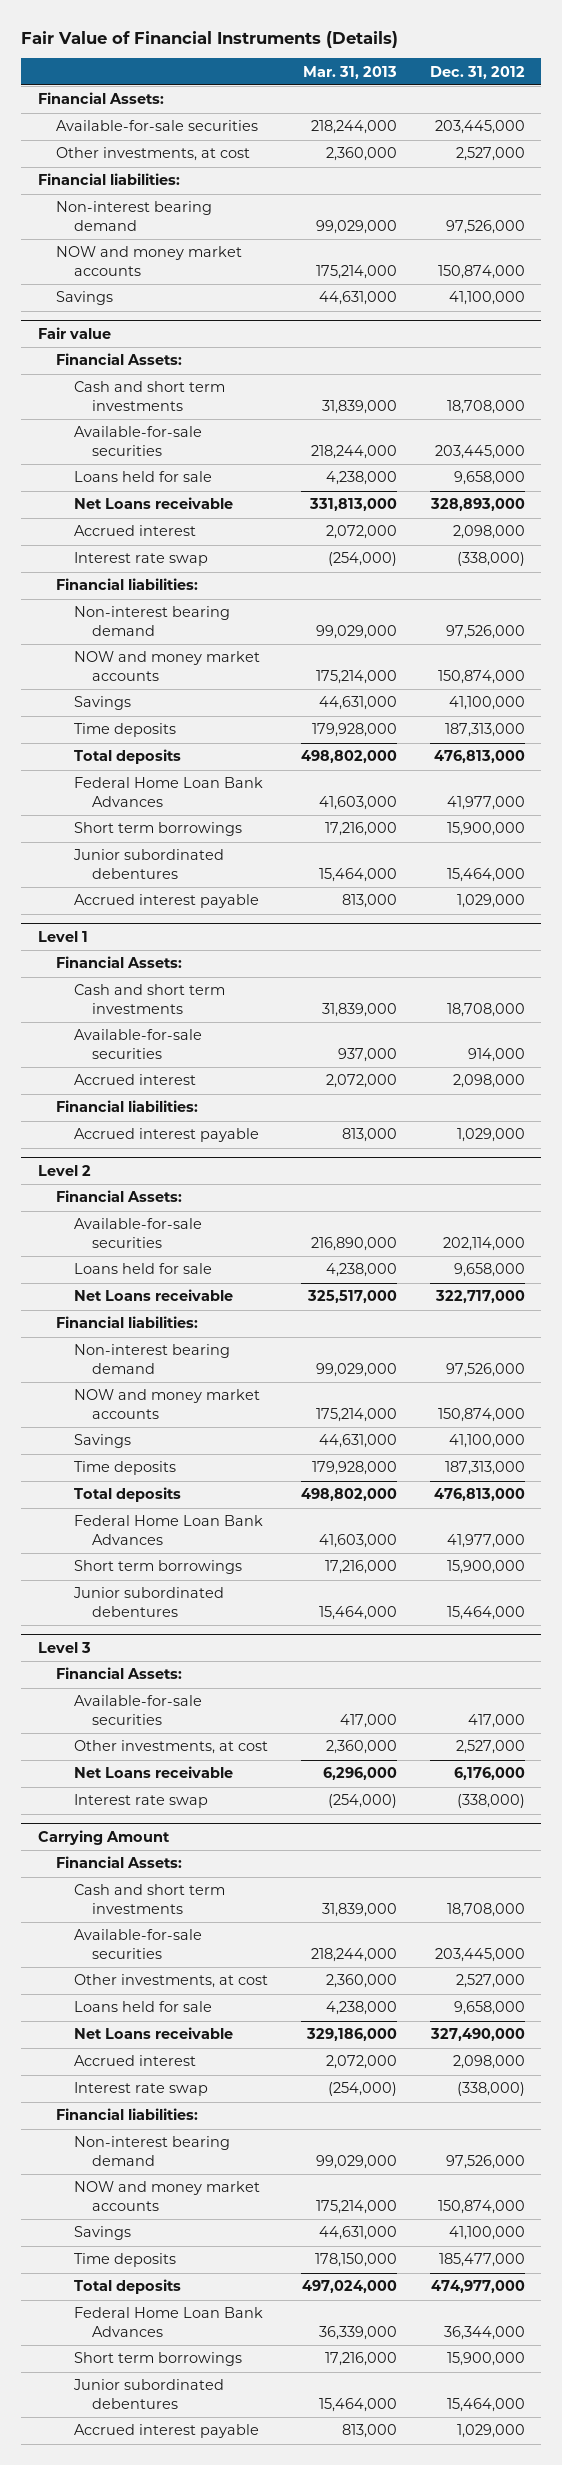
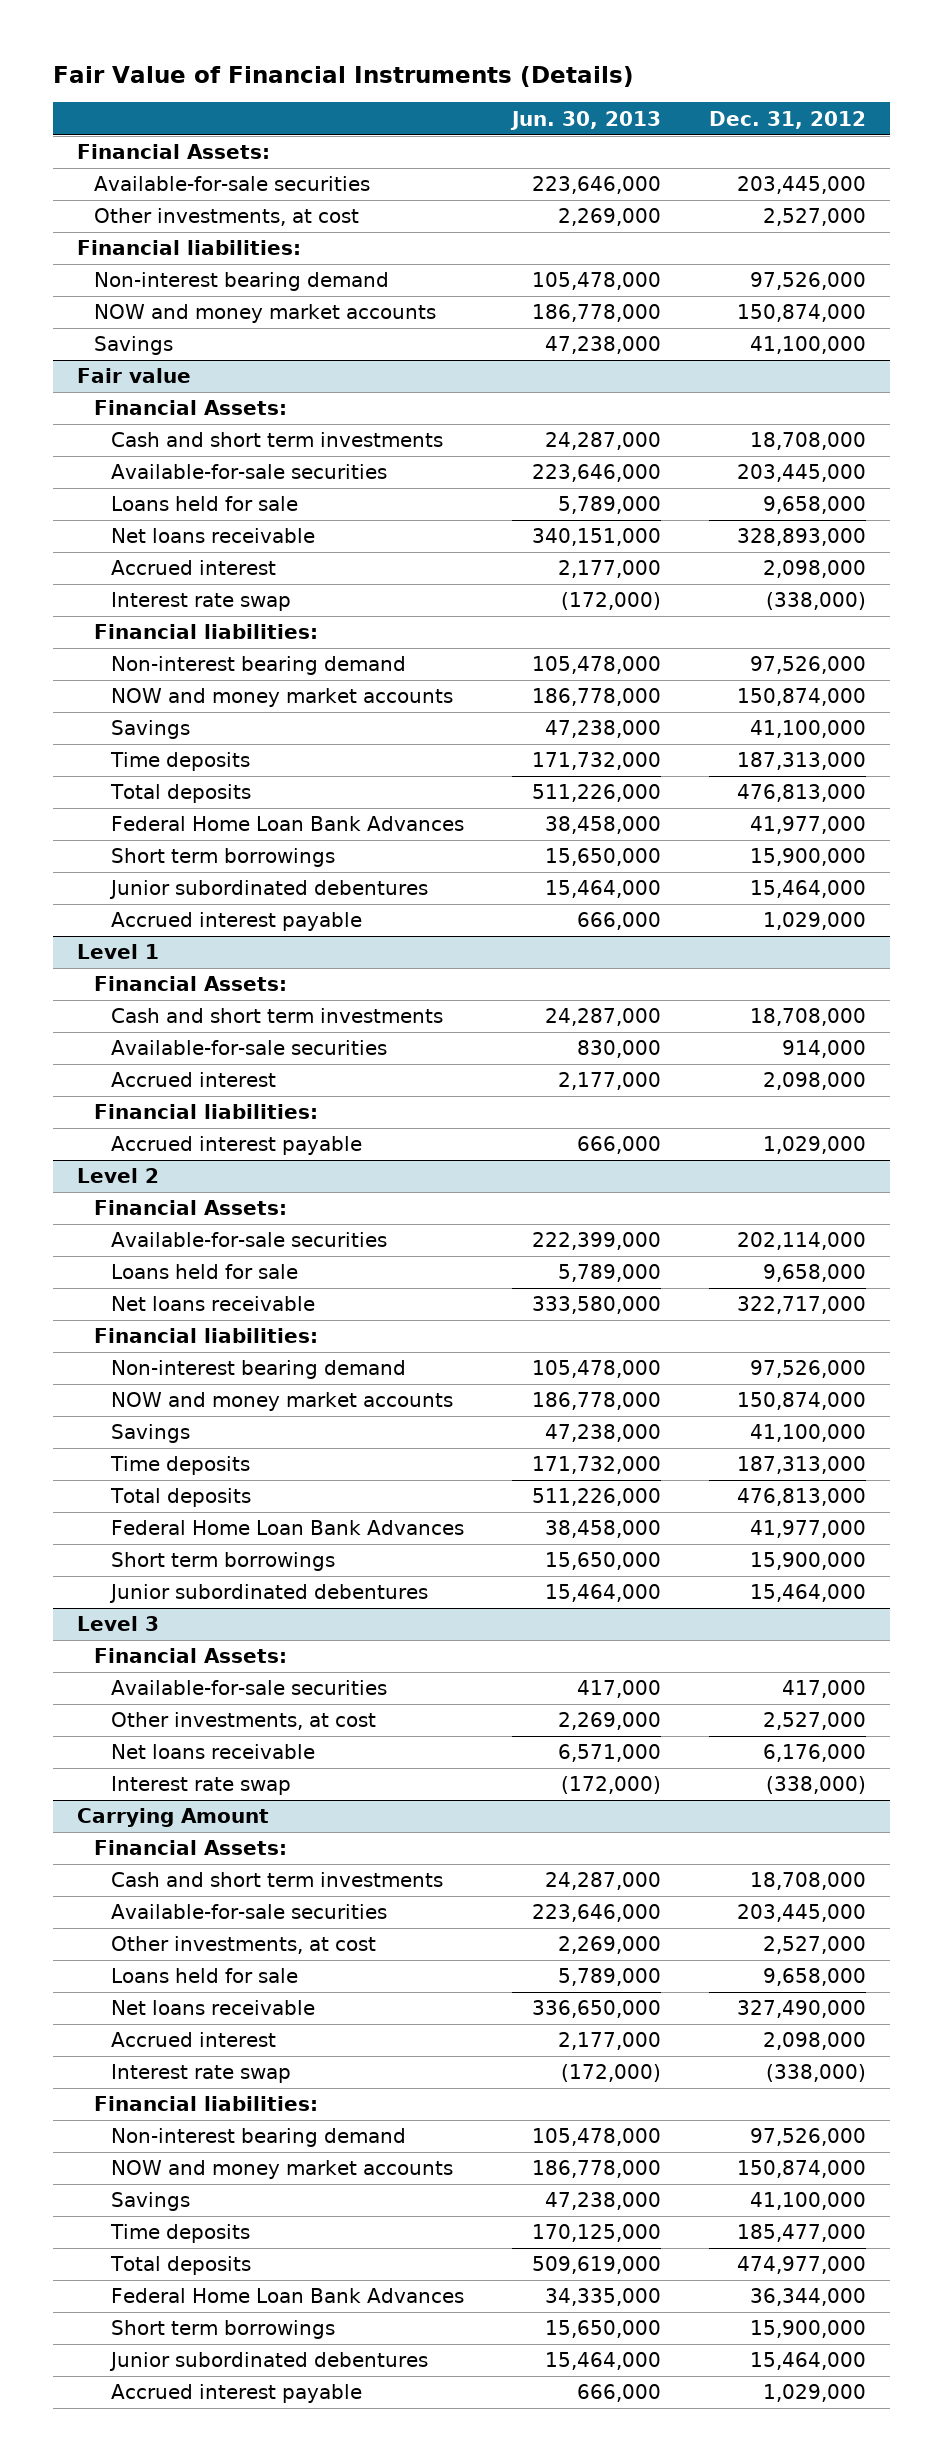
- | Mar. 31, 2013 | Dec. 31, 2012
+ | Jun. 30, 2013 | Dec. 31, 2012
@ Fair value
- Net Loans receivable | 331,813,000 | 328,893,000
+ Net loans receivable | 340,151,000 | 328,893,000
@ Level 2
- Net Loans receivable | 325,517,000 | 322,717,000
+ Net loans receivable | 333,580,000 | 322,717,000
@ Level 3
- Net Loans receivable | 6,296,000 | 6,176,000
+ Net loans receivable | 6,571,000 | 6,176,000
@ Carrying Amount
- Net Loans receivable | 329,186,000 | 327,490,000
+ Net loans receivable | 336,650,000 | 327,490,000

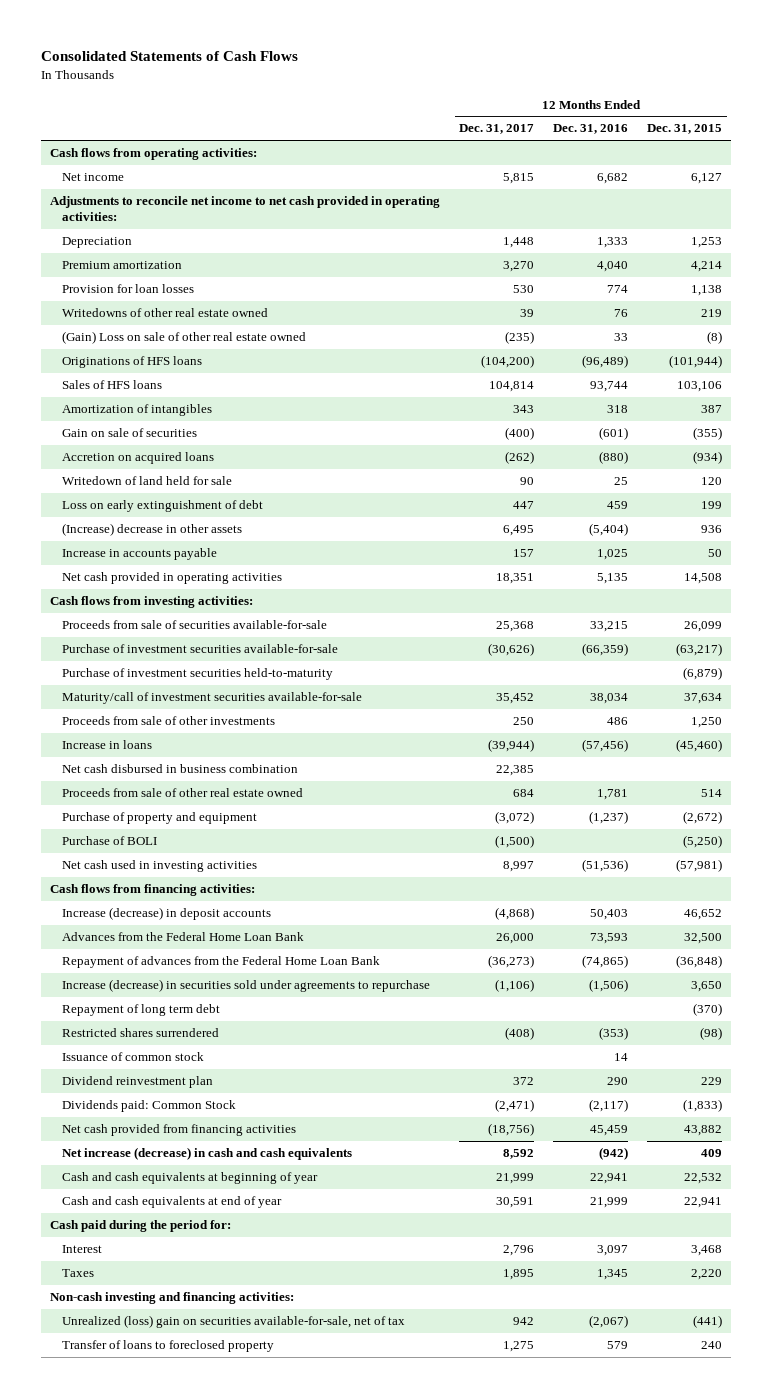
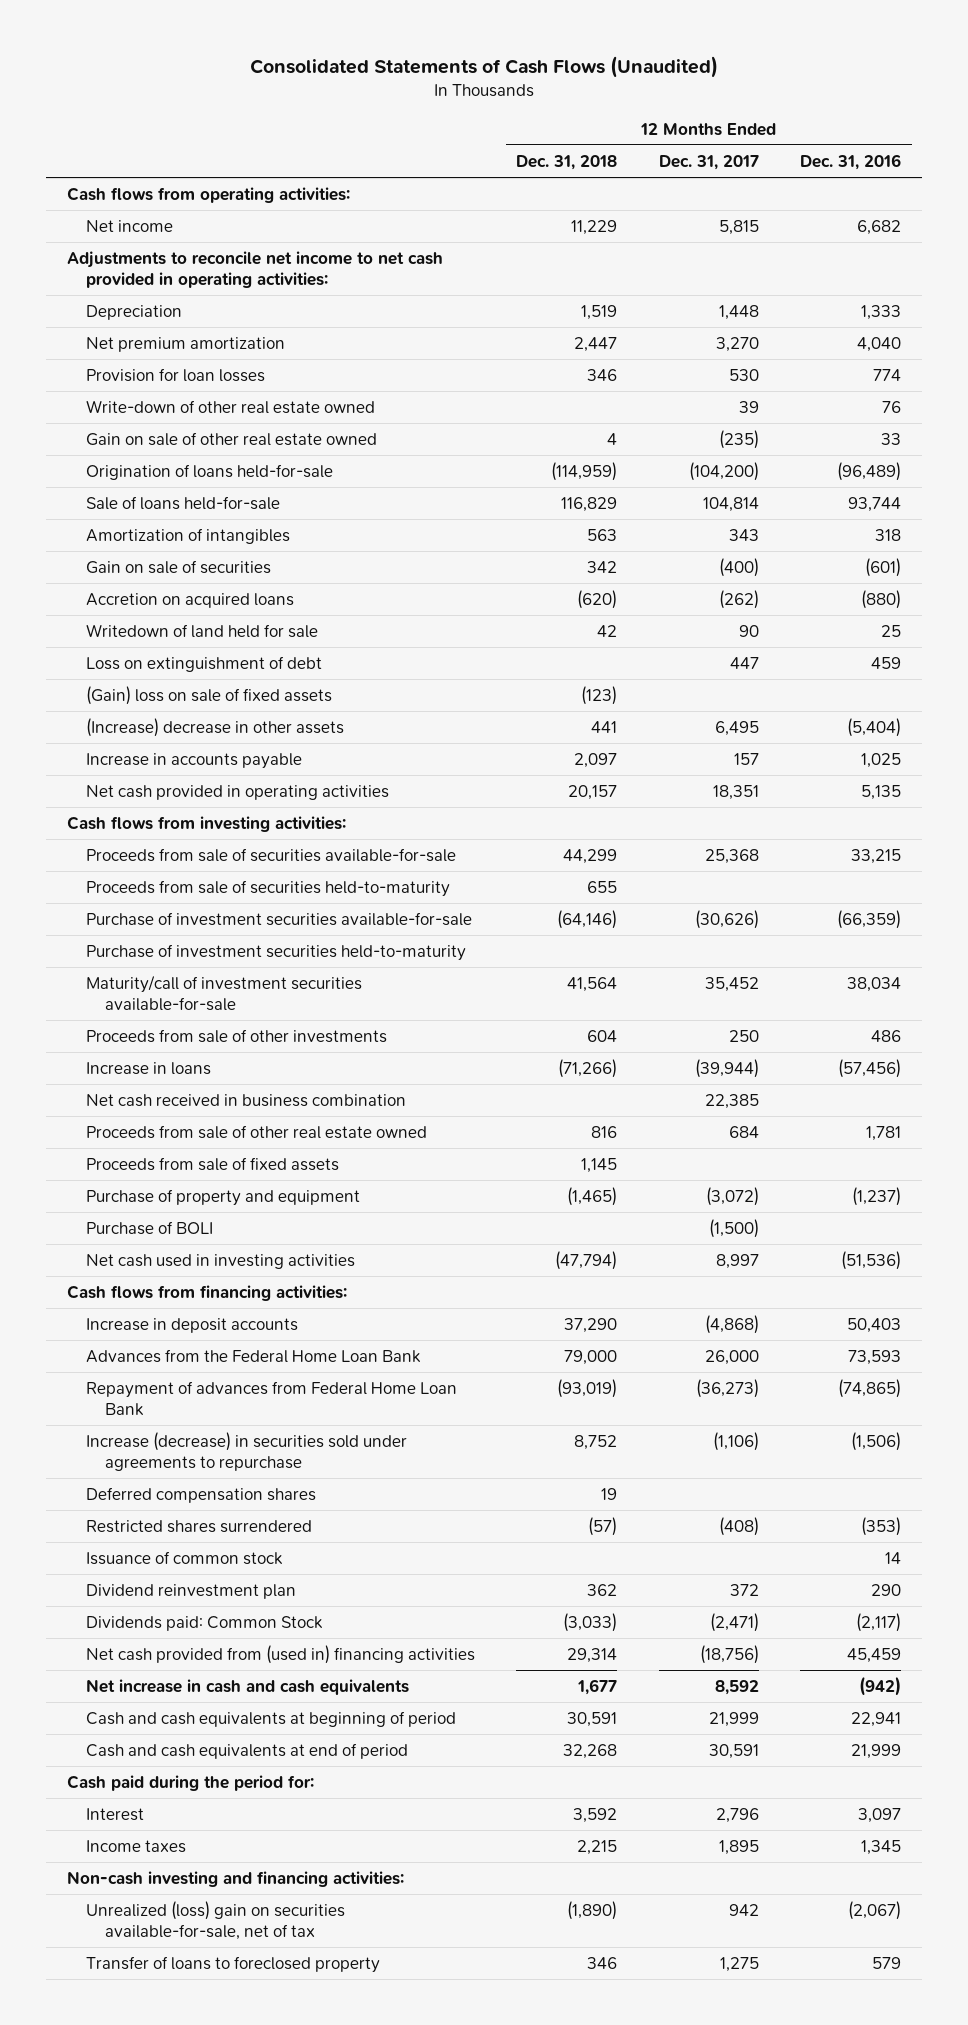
- Consolidated Statements of Cash Flows
+ Consolidated Statements of Cash Flows (Unaudited)
- | 12 Months Ended Dec. 31, 2017 | 12 Months Ended Dec. 31, 2016 | 12 Months Ended Dec. 31, 2015
+ | 12 Months Ended Dec. 31, 2018 | 12 Months Ended Dec. 31, 2017 | 12 Months Ended Dec. 31, 2016
- Premium amortization | 3,270 | 4,040 | 4,214
+ Net premium amortization | 2,447 | 3,270 | 4,040
- Writedowns of other real estate owned | 39 | 76 | 219
- (Gain) Loss on sale of other real estate owned | (235) | 33 | (8)
- Originations of HFS loans | (104,200) | (96,489) | (101,944)
- Sales of HFS loans | 104,814 | 93,744 | 103,106
+ Write-down of other real estate owned | | 39 | 76
+ Gain on sale of other real estate owned | 4 | (235) | 33
+ Origination of loans held-for-sale | (114,959) | (104,200) | (96,489)
+ Sale of loans held-for-sale | 116,829 | 104,814 | 93,744
- Loss on early extinguishment of debt | 447 | 459 | 199
+ Loss on extinguishment of debt | | 447 | 459
+ (Gain) loss on sale of fixed assets | (123) | |
+ Proceeds from sale of securities held-to-maturity | 655 | |
- Net cash disbursed in business combination | 22,385 | |
+ Net cash received in business combination | | 22,385 |
+ Proceeds from sale of fixed assets | 1,145 | |
- Increase (decrease) in deposit accounts | (4,868) | 50,403 | 46,652
+ Increase in deposit accounts | 37,290 | (4,868) | 50,403
- Repayment of advances from the Federal Home Loan Bank | (36,273) | (74,865) | (36,848)
+ Repayment of advances from Federal Home Loan Bank | (93,019) | (36,273) | (74,865)
- Repayment of long term debt | | | (370)
+ Deferred compensation shares | 19 | |
- Net cash provided from financing activities | (18,756) | 45,459 | 43,882
- Net increase (decrease) in cash and cash equivalents | 8,592 | (942) | 409
- Cash and cash equivalents at beginning of year | 21,999 | 22,941 | 22,532
- Cash and cash equivalents at end of year | 30,591 | 21,999 | 22,941
+ Net cash provided from (used in) financing activities | 29,314 | (18,756) | 45,459
+ Net increase in cash and cash equivalents | 1,677 | 8,592 | (942)
+ Cash and cash equivalents at beginning of period | 30,591 | 21,999 | 22,941
+ Cash and cash equivalents at end of period | 32,268 | 30,591 | 21,999
- Taxes | 1,895 | 1,345 | 2,220
+ Income taxes | 2,215 | 1,895 | 1,345

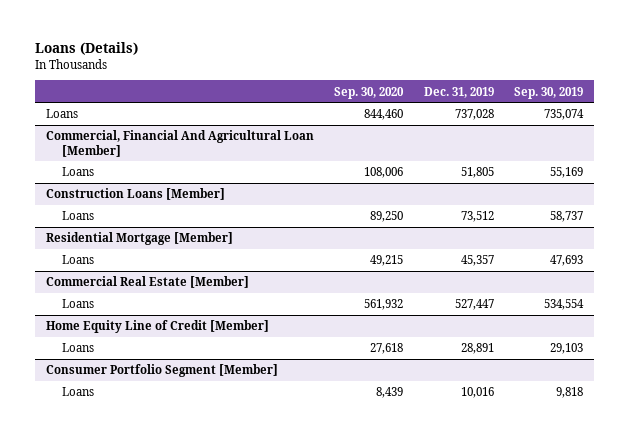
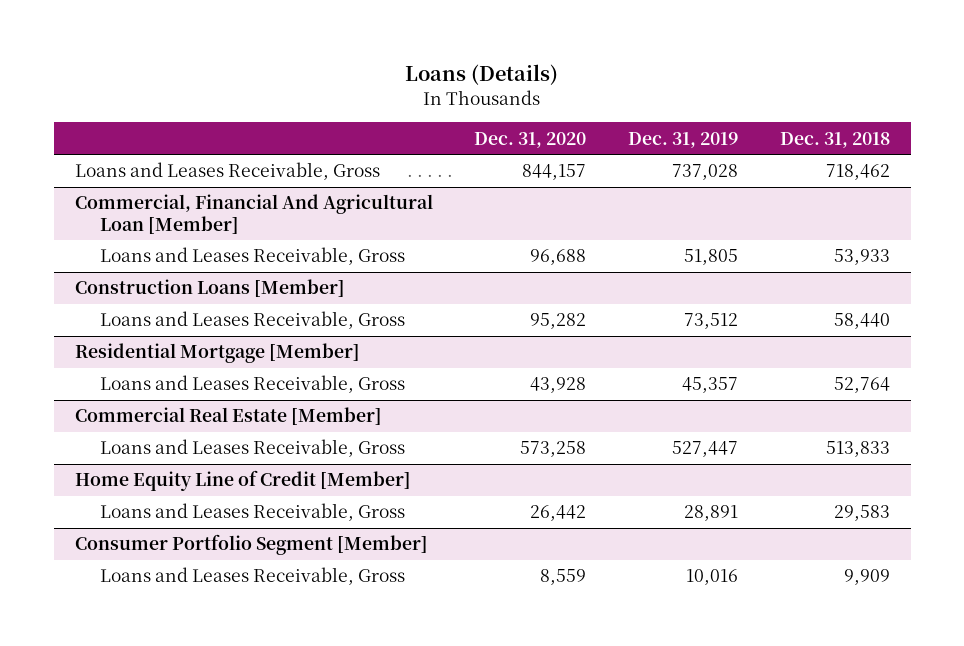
- | Sep. 30, 2020 | Dec. 31, 2019 | Sep. 30, 2019
+ | Dec. 31, 2020 | Dec. 31, 2019 | Dec. 31, 2018
- Loans | 844,460 | 737,028 | 735,074
+ Loans and Leases Receivable, Gross | 844,157 | 737,028 | 718,462
@ Commercial, Financial And Agricultural Loan [Member]
- Loans | 108,006 | 51,805 | 55,169
+ Loans and Leases Receivable, Gross | 96,688 | 51,805 | 53,933
@ Construction Loans [Member]
- Loans | 89,250 | 73,512 | 58,737
+ Loans and Leases Receivable, Gross | 95,282 | 73,512 | 58,440
@ Residential Mortgage [Member]
- Loans | 49,215 | 45,357 | 47,693
+ Loans and Leases Receivable, Gross | 43,928 | 45,357 | 52,764
@ Commercial Real Estate [Member]
- Loans | 561,932 | 527,447 | 534,554
+ Loans and Leases Receivable, Gross | 573,258 | 527,447 | 513,833
@ Home Equity Line of Credit [Member]
- Loans | 27,618 | 28,891 | 29,103
+ Loans and Leases Receivable, Gross | 26,442 | 28,891 | 29,583
@ Consumer Portfolio Segment [Member]
- Loans | 8,439 | 10,016 | 9,818
+ Loans and Leases Receivable, Gross | 8,559 | 10,016 | 9,909

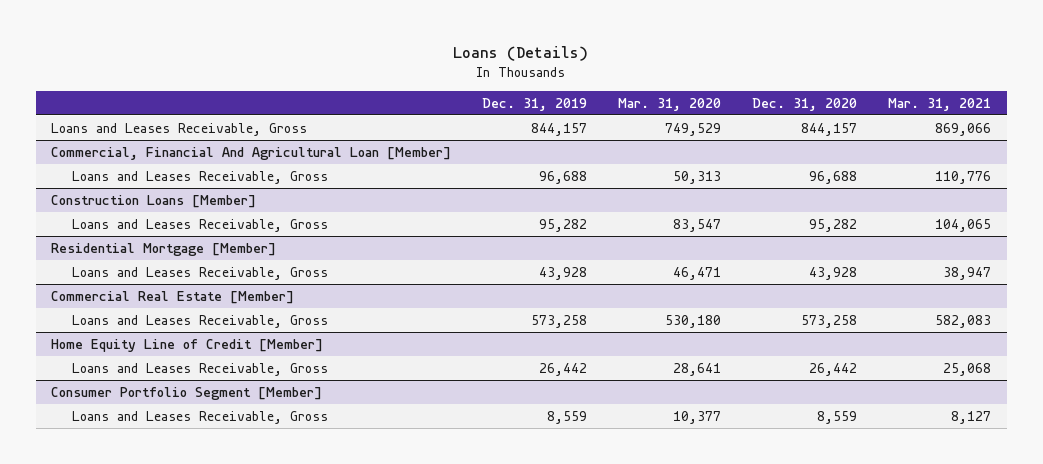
- | Dec. 31, 2020 | Dec. 31, 2019 | Dec. 31, 2018
+ | Dec. 31, 2019 | Mar. 31, 2020 | Dec. 31, 2020 | Mar. 31, 2021
- Loans and Leases Receivable, Gross | 844,157 | 737,028 | 718,462
+ Loans and Leases Receivable, Gross | 844,157 | 749,529 | 844,157 | 869,066
@ Commercial, Financial And Agricultural Loan [Member]
- Loans and Leases Receivable, Gross | 96,688 | 51,805 | 53,933
+ Loans and Leases Receivable, Gross | 96,688 | 50,313 | 96,688 | 110,776
@ Construction Loans [Member]
- Loans and Leases Receivable, Gross | 95,282 | 73,512 | 58,440
+ Loans and Leases Receivable, Gross | 95,282 | 83,547 | 95,282 | 104,065
@ Residential Mortgage [Member]
- Loans and Leases Receivable, Gross | 43,928 | 45,357 | 52,764
+ Loans and Leases Receivable, Gross | 43,928 | 46,471 | 43,928 | 38,947
@ Commercial Real Estate [Member]
- Loans and Leases Receivable, Gross | 573,258 | 527,447 | 513,833
+ Loans and Leases Receivable, Gross | 573,258 | 530,180 | 573,258 | 582,083
@ Home Equity Line of Credit [Member]
- Loans and Leases Receivable, Gross | 26,442 | 28,891 | 29,583
+ Loans and Leases Receivable, Gross | 26,442 | 28,641 | 26,442 | 25,068
@ Consumer Portfolio Segment [Member]
- Loans and Leases Receivable, Gross | 8,559 | 10,016 | 9,909
+ Loans and Leases Receivable, Gross | 8,559 | 10,377 | 8,559 | 8,127

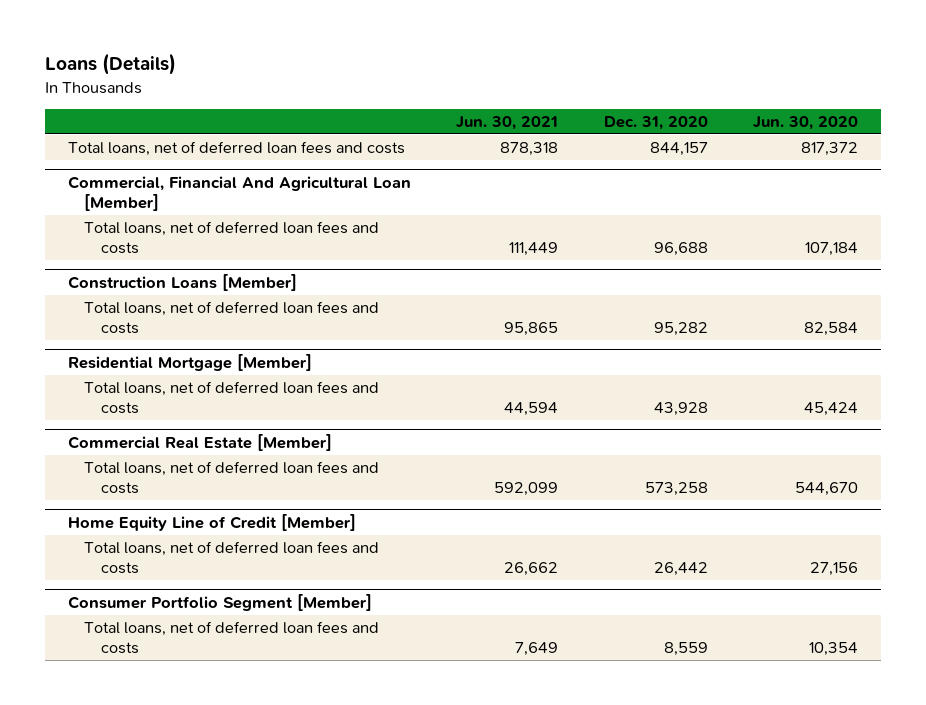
- | Dec. 31, 2019 | Mar. 31, 2020 | Dec. 31, 2020 | Mar. 31, 2021
+ | Jun. 30, 2021 | Dec. 31, 2020 | Jun. 30, 2020
- Loans and Leases Receivable, Gross | 844,157 | 749,529 | 844,157 | 869,066
+ Total loans, net of deferred loan fees and costs | 878,318 | 844,157 | 817,372
@ Commercial, Financial And Agricultural Loan [Member]
- Loans and Leases Receivable, Gross | 96,688 | 50,313 | 96,688 | 110,776
+ Total loans, net of deferred loan fees and costs | 111,449 | 96,688 | 107,184
@ Construction Loans [Member]
- Loans and Leases Receivable, Gross | 95,282 | 83,547 | 95,282 | 104,065
+ Total loans, net of deferred loan fees and costs | 95,865 | 95,282 | 82,584
@ Residential Mortgage [Member]
- Loans and Leases Receivable, Gross | 43,928 | 46,471 | 43,928 | 38,947
+ Total loans, net of deferred loan fees and costs | 44,594 | 43,928 | 45,424
@ Commercial Real Estate [Member]
- Loans and Leases Receivable, Gross | 573,258 | 530,180 | 573,258 | 582,083
+ Total loans, net of deferred loan fees and costs | 592,099 | 573,258 | 544,670
@ Home Equity Line of Credit [Member]
- Loans and Leases Receivable, Gross | 26,442 | 28,641 | 26,442 | 25,068
+ Total loans, net of deferred loan fees and costs | 26,662 | 26,442 | 27,156
@ Consumer Portfolio Segment [Member]
- Loans and Leases Receivable, Gross | 8,559 | 10,377 | 8,559 | 8,127
+ Total loans, net of deferred loan fees and costs | 7,649 | 8,559 | 10,354

